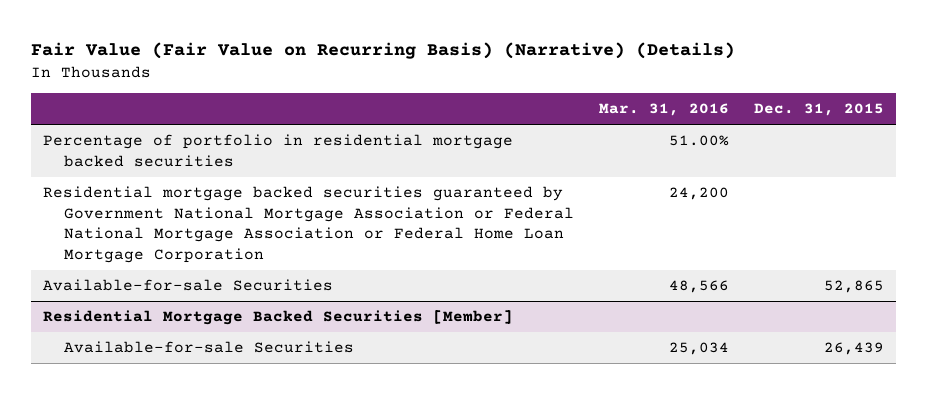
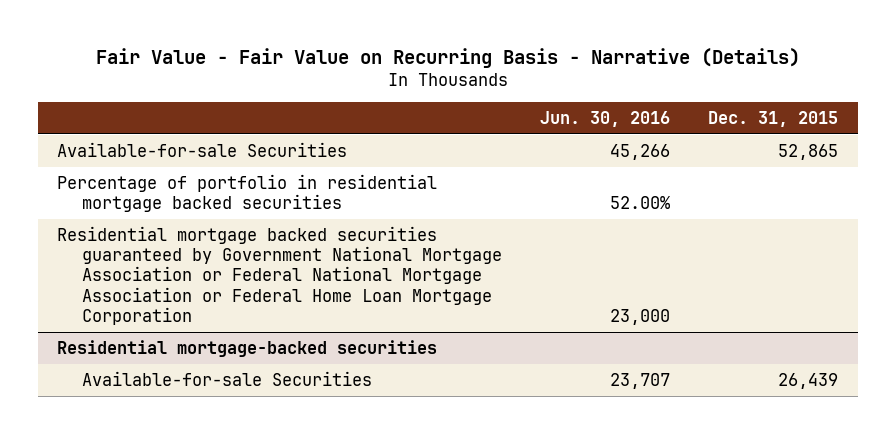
- Fair Value (Fair Value on Recurring Basis) (Narrative) (Details)
+ Fair Value - Fair Value on Recurring Basis - Narrative (Details)
- | Mar. 31, 2016 | Dec. 31, 2015
+ | Jun. 30, 2016 | Dec. 31, 2015
moved up: Available-for-sale Securities | 45,266 | 52,865
- Residential Mortgage Backed Securities [Member]
+ Residential mortgage-backed securities

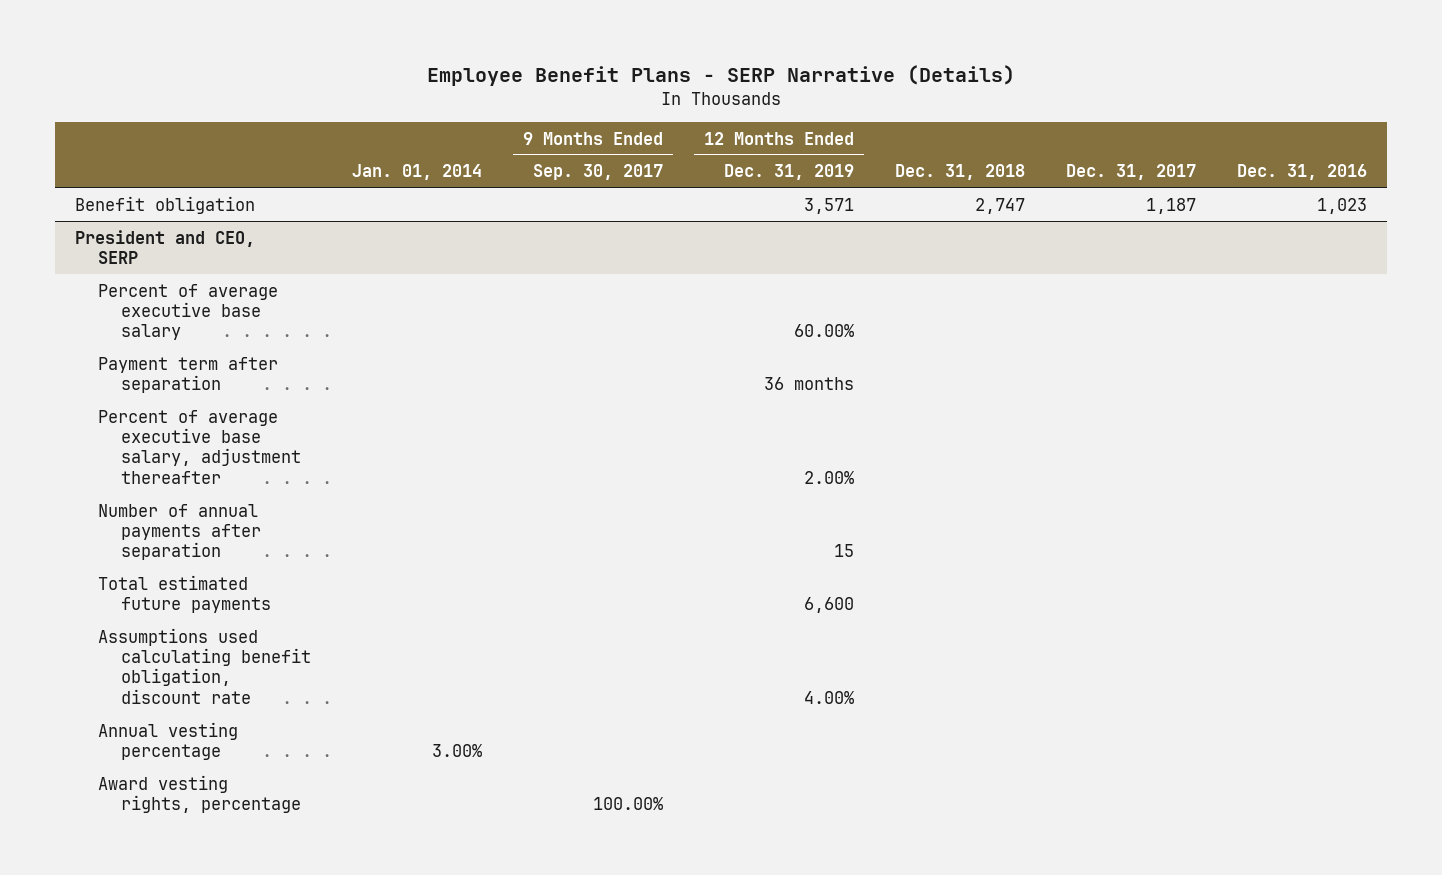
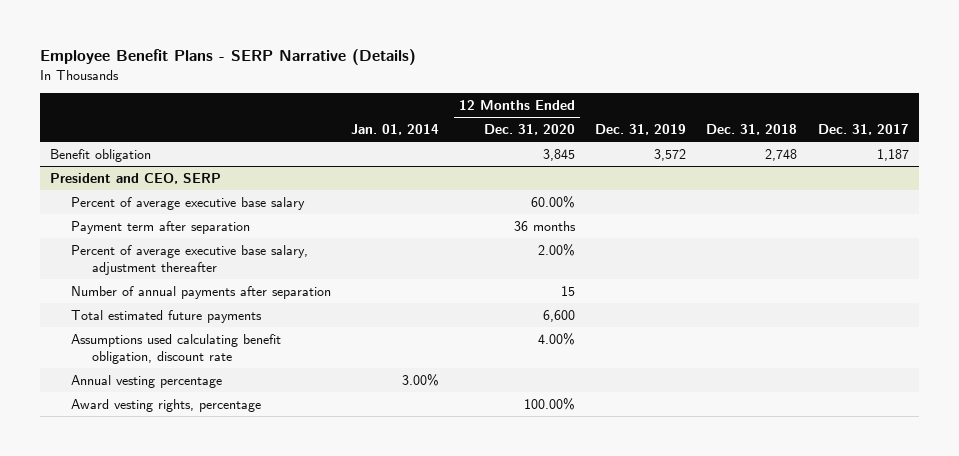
- | Jan. 01, 2014 | 9 Months Ended Sep. 30, 2017 | 12 Months Ended Dec. 31, 2019 | Dec. 31, 2018 | Dec. 31, 2017 | Dec. 31, 2016
+ | Jan. 01, 2014 | 12 Months Ended Dec. 31, 2020 | Dec. 31, 2019 | Dec. 31, 2018 | Dec. 31, 2017
- Benefit obligation | | | 3,571 | 2,747 | 1,187 | 1,023
+ Benefit obligation | | 3,845 | 3,572 | 2,748 | 1,187

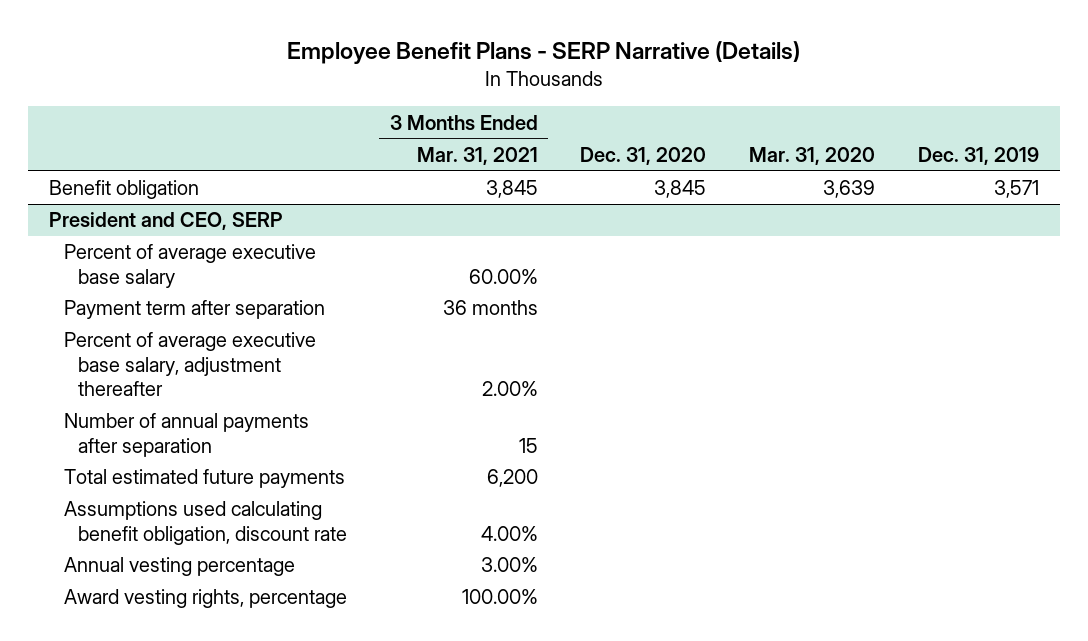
- | Jan. 01, 2014 | 12 Months Ended Dec. 31, 2020 | Dec. 31, 2019 | Dec. 31, 2018 | Dec. 31, 2017
+ | 3 Months Ended Mar. 31, 2021 | Dec. 31, 2020 | Mar. 31, 2020 | Dec. 31, 2019
- Benefit obligation | | 3,845 | 3,572 | 2,748 | 1,187
+ Benefit obligation | 3,845 | 3,845 | 3,639 | 3,571

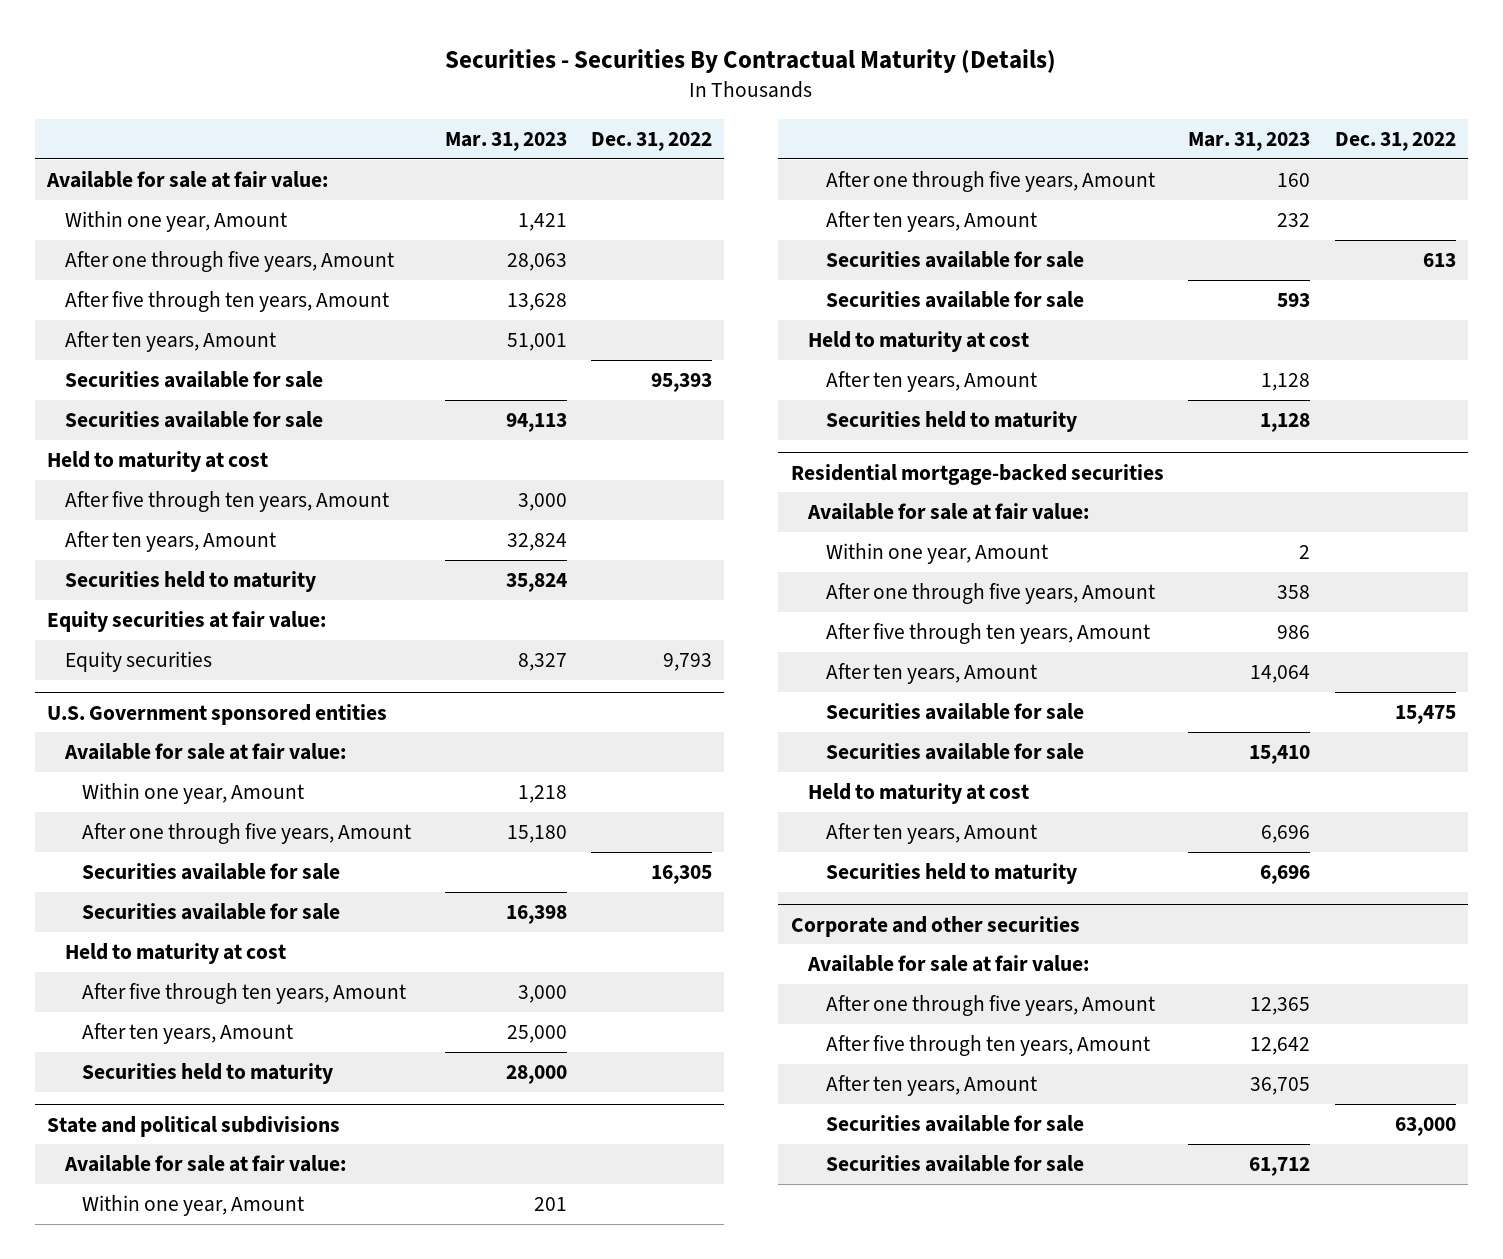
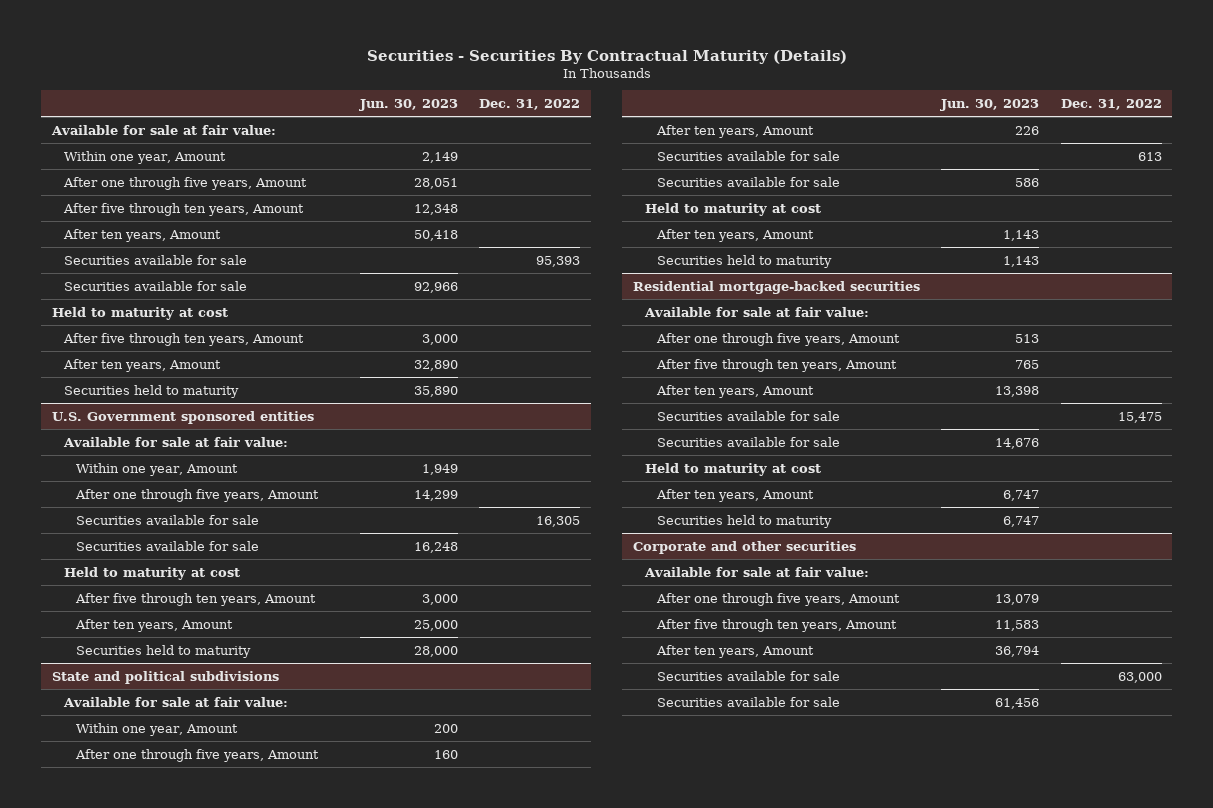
- | Mar. 31, 2023 | Dec. 31, 2022
+ | Jun. 30, 2023 | Dec. 31, 2022
- Equity securities at fair value:
- Equity securities | 8,327 | 9,793
@ Residential mortgage-backed securities
- Within one year, Amount | 2 |

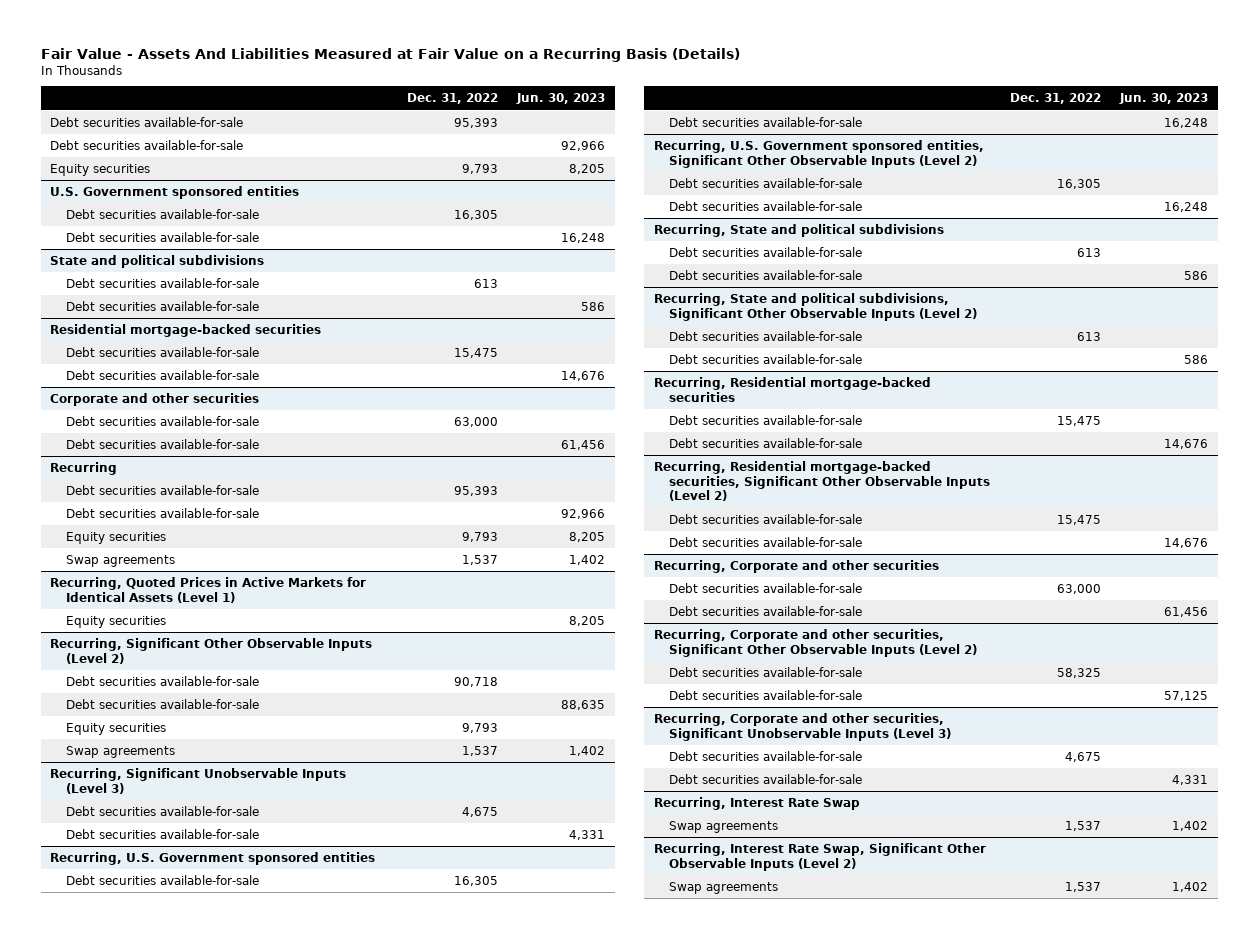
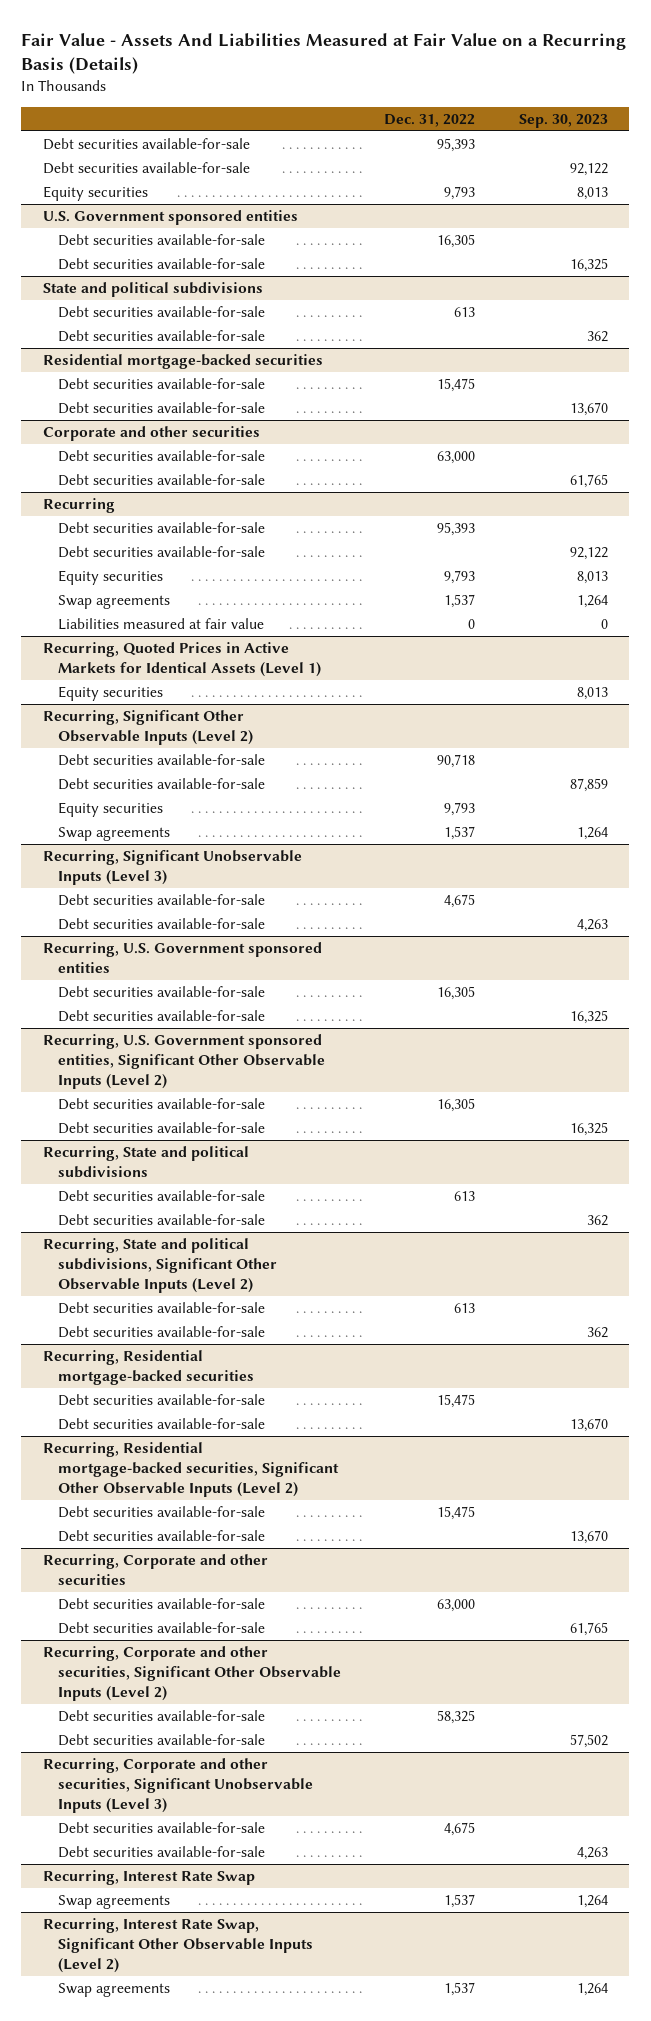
- | Dec. 31, 2022 | Jun. 30, 2023
+ | Dec. 31, 2022 | Sep. 30, 2023
@ Recurring
+ Liabilities measured at fair value | 0 | 0

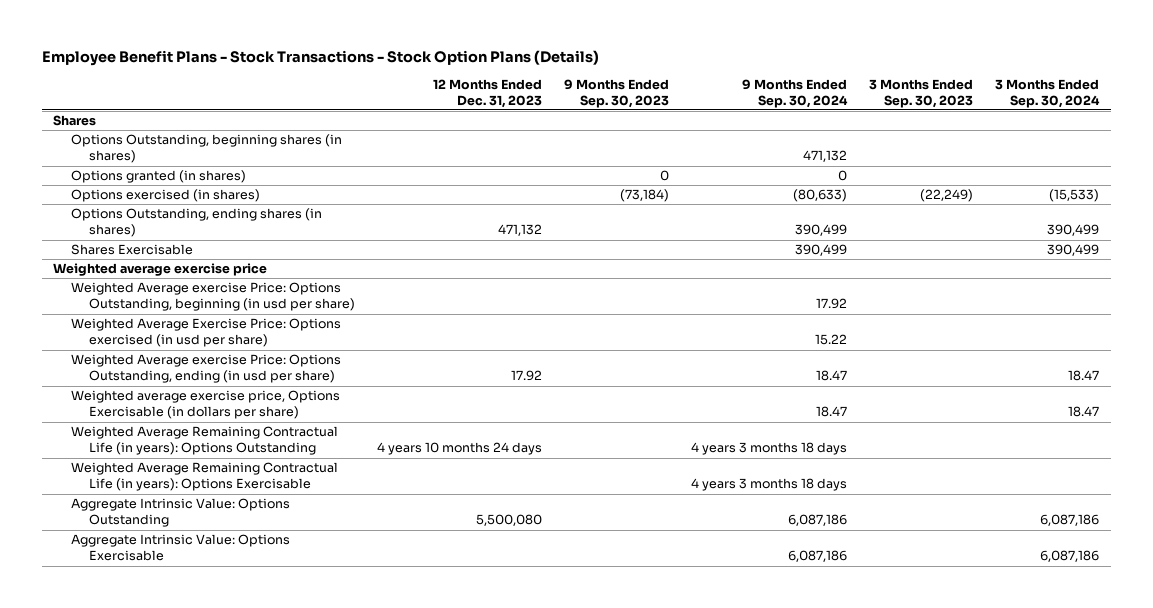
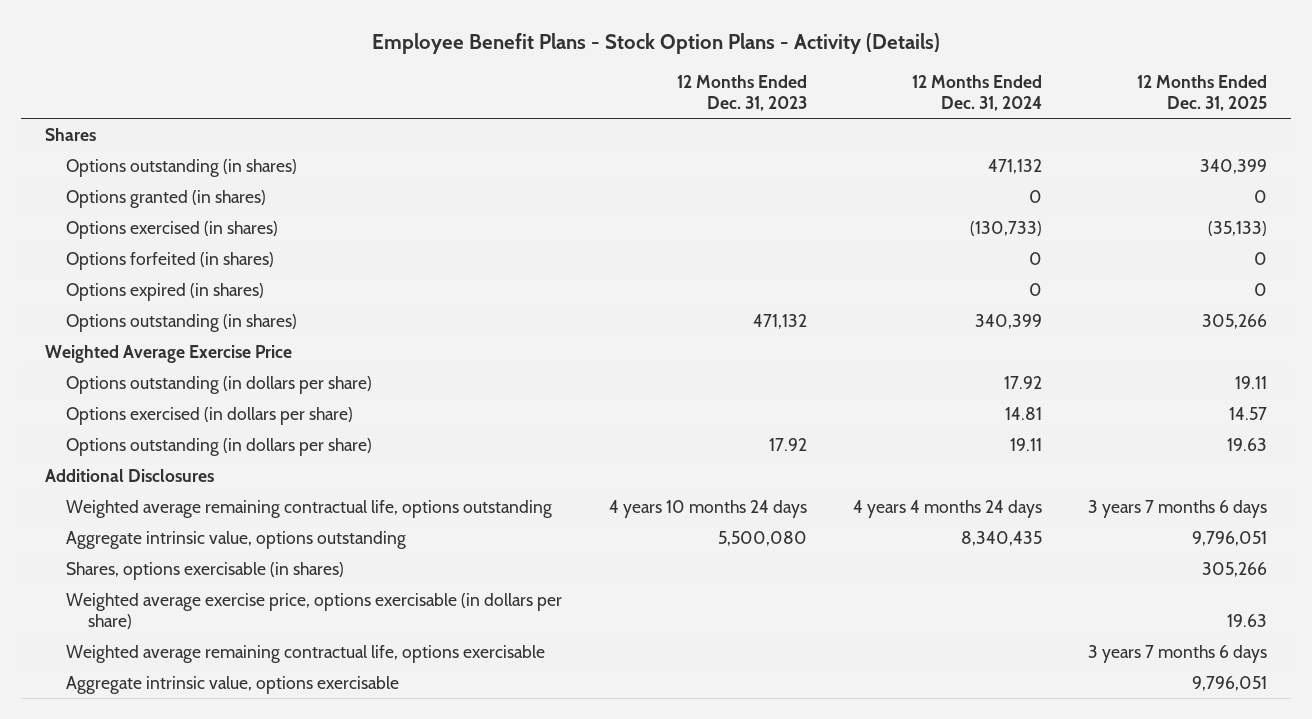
- Employee Benefit Plans - Stock Transactions - Stock Option Plans (Details)
+ Employee Benefit Plans - Stock Option Plans - Activity (Details)
- | 12 Months Ended Dec. 31, 2023 | 9 Months Ended Sep. 30, 2023 | 9 Months Ended Sep. 30, 2024 | 3 Months Ended Sep. 30, 2023 | 3 Months Ended Sep. 30, 2024
+ | 12 Months Ended Dec. 31, 2023 | 12 Months Ended Dec. 31, 2024 | 12 Months Ended Dec. 31, 2025
- Options Outstanding, beginning shares (in shares) | | | 471,132 | |
+ Options outstanding (in shares) | | 471,132 | 340,399
- Options Outstanding, ending shares (in shares) | 471,132 | | 390,499 | | 390,499
- Shares Exercisable | | | 390,499 | | 390,499
- Weighted average exercise price
- Weighted Average exercise Price: Options Outstanding, beginning (in usd per share) | | | 17.92 | |
- Weighted Average Exercise Price: Options exercised (in usd per share) | | | 15.22 | |
- Weighted Average exercise Price: Options Outstanding, ending (in usd per share) | 17.92 | | 18.47 | | 18.47
- Weighted average exercise price, Options Exercisable (in dollars per share) | | | 18.47 | | 18.47
- Weighted Average Remaining Contractual Life (in years): Options Outstanding | 4 years 10 months 24 days | | 4 years 3 months 18 days | |
- Weighted Average Remaining Contractual Life (in years): Options Exercisable | | | 4 years 3 months 18 days | |
- Aggregate Intrinsic Value: Options Outstanding | 5,500,080 | | 6,087,186 | | 6,087,186
- Aggregate Intrinsic Value: Options Exercisable | | | 6,087,186 | | 6,087,186
+ Options forfeited (in shares) | | 0 | 0
+ Options expired (in shares) | | 0 | 0
+ Options outstanding (in shares) | 471,132 | 340,399 | 305,266
+ Weighted Average Exercise Price
+ Options outstanding (in dollars per share) | | 17.92 | 19.11
+ Options exercised (in dollars per share) | | 14.81 | 14.57
+ Options outstanding (in dollars per share) | 17.92 | 19.11 | 19.63
+ Additional Disclosures
+ Weighted average remaining contractual life, options outstanding | 4 years 10 months 24 days | 4 years 4 months 24 days | 3 years 7 months 6 days
+ Aggregate intrinsic value, options outstanding | 5,500,080 | 8,340,435 | 9,796,051
+ Shares, options exercisable (in shares) | | | 305,266
+ Weighted average exercise price, options exercisable (in dollars per share) | | | 19.63
+ Weighted average remaining contractual life, options exercisable | | | 3 years 7 months 6 days
+ Aggregate intrinsic value, options exercisable | | | 9,796,051

